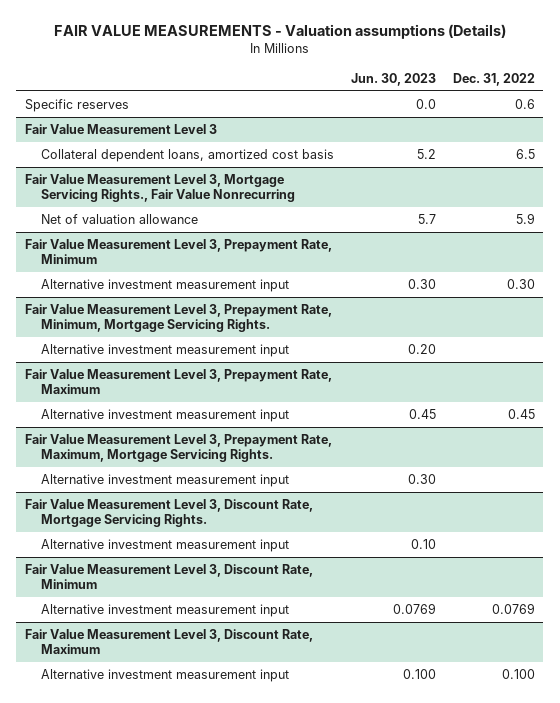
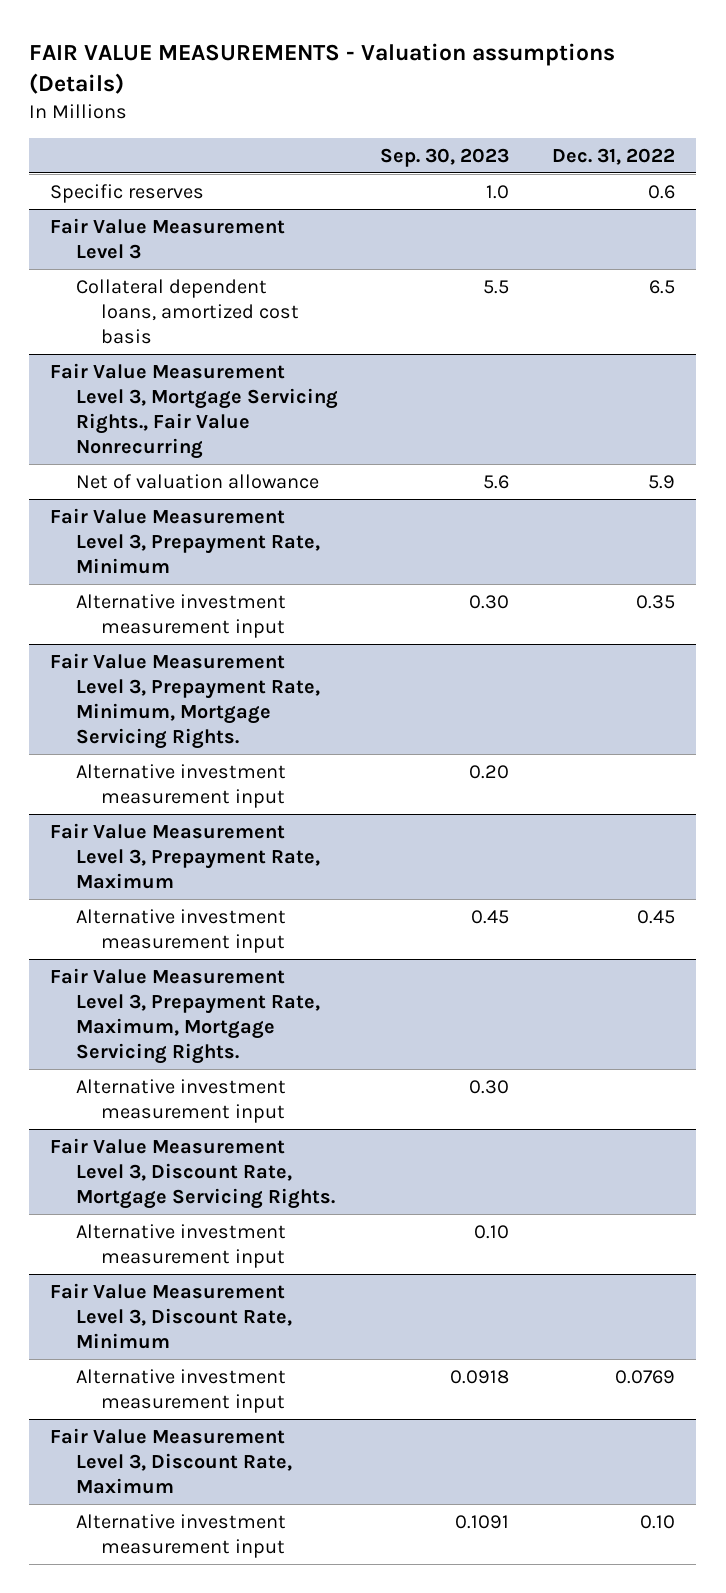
- | Jun. 30, 2023 | Dec. 31, 2022
+ | Sep. 30, 2023 | Dec. 31, 2022
@ Fair Value Measurement Level 3, Prepayment Rate, Minimum
- Alternative investment measurement input | 0.30 | 0.30
+ Alternative investment measurement input | 0.30 | 0.35
@ Fair Value Measurement Level 3, Discount Rate, Maximum
- Alternative investment measurement input | 0.100 | 0.100
+ Alternative investment measurement input | 0.1091 | 0.10

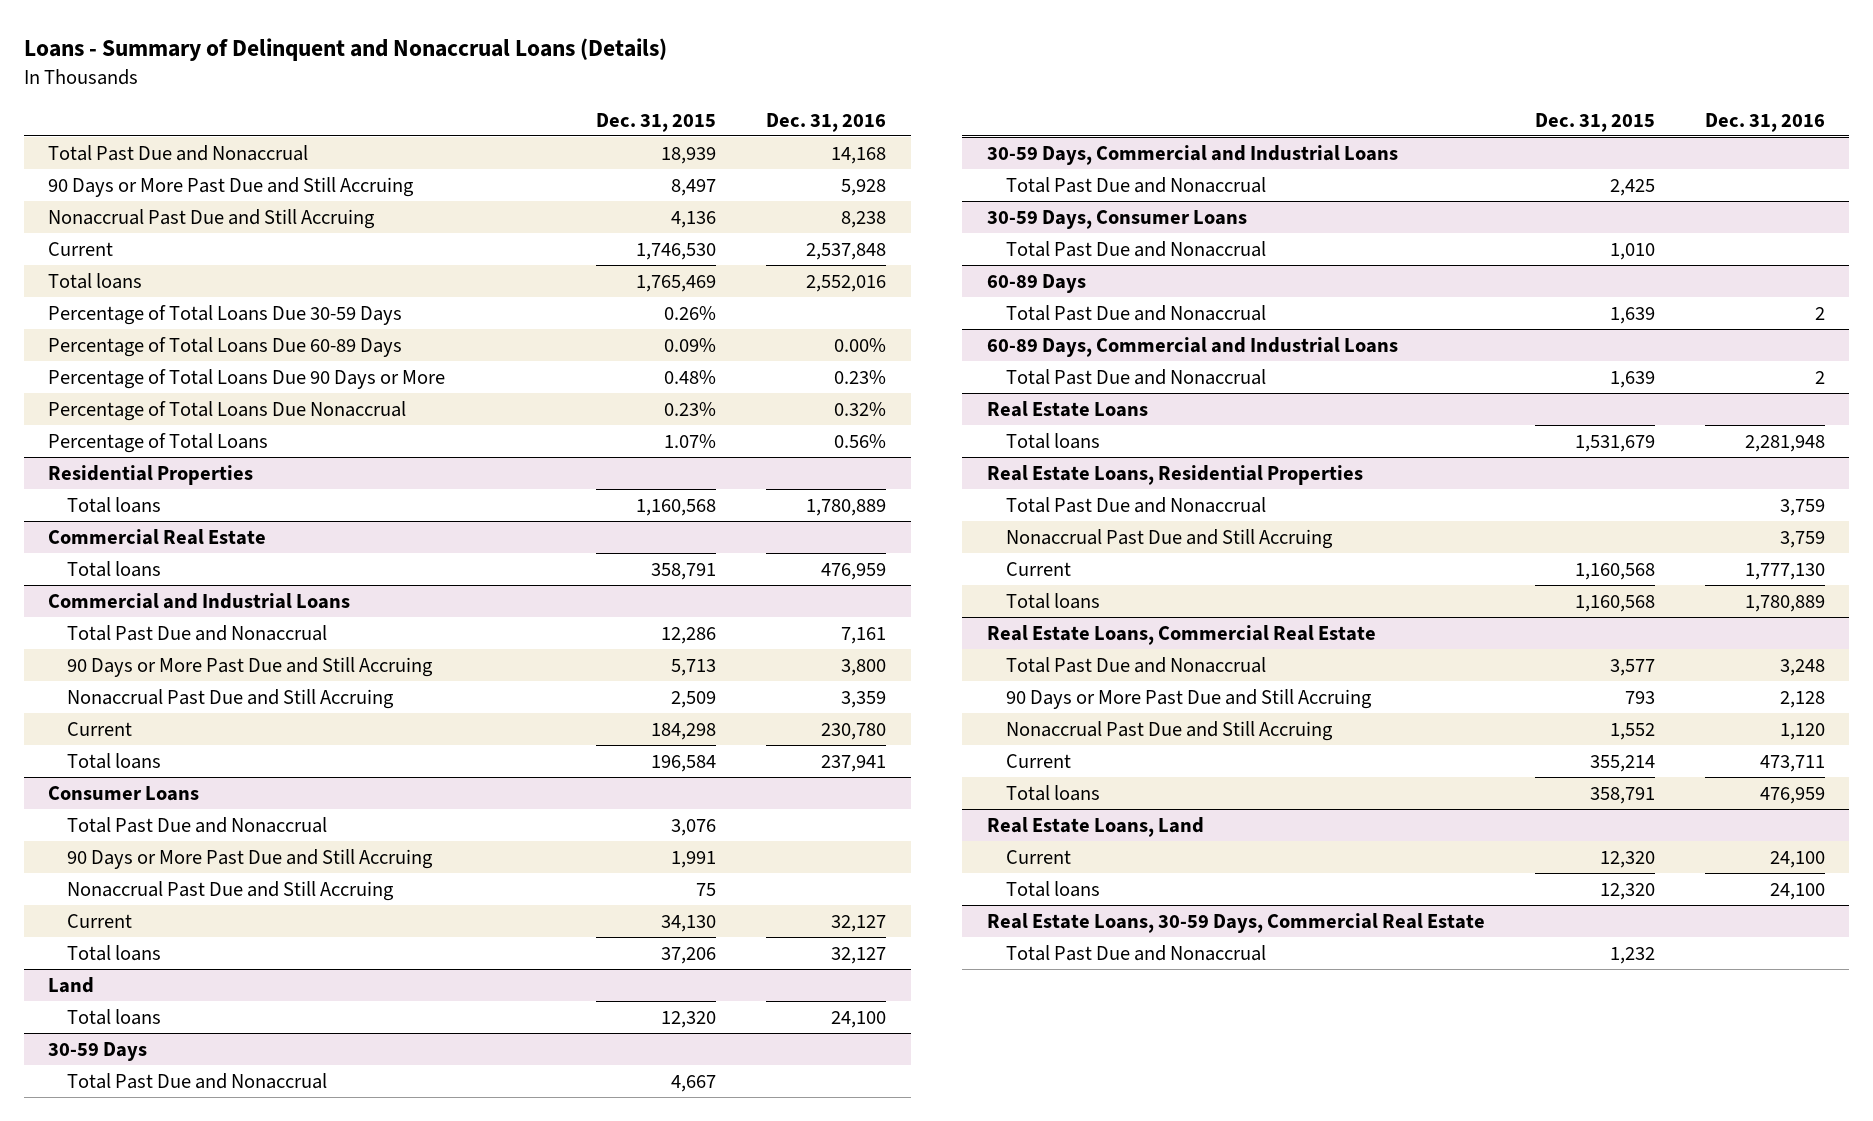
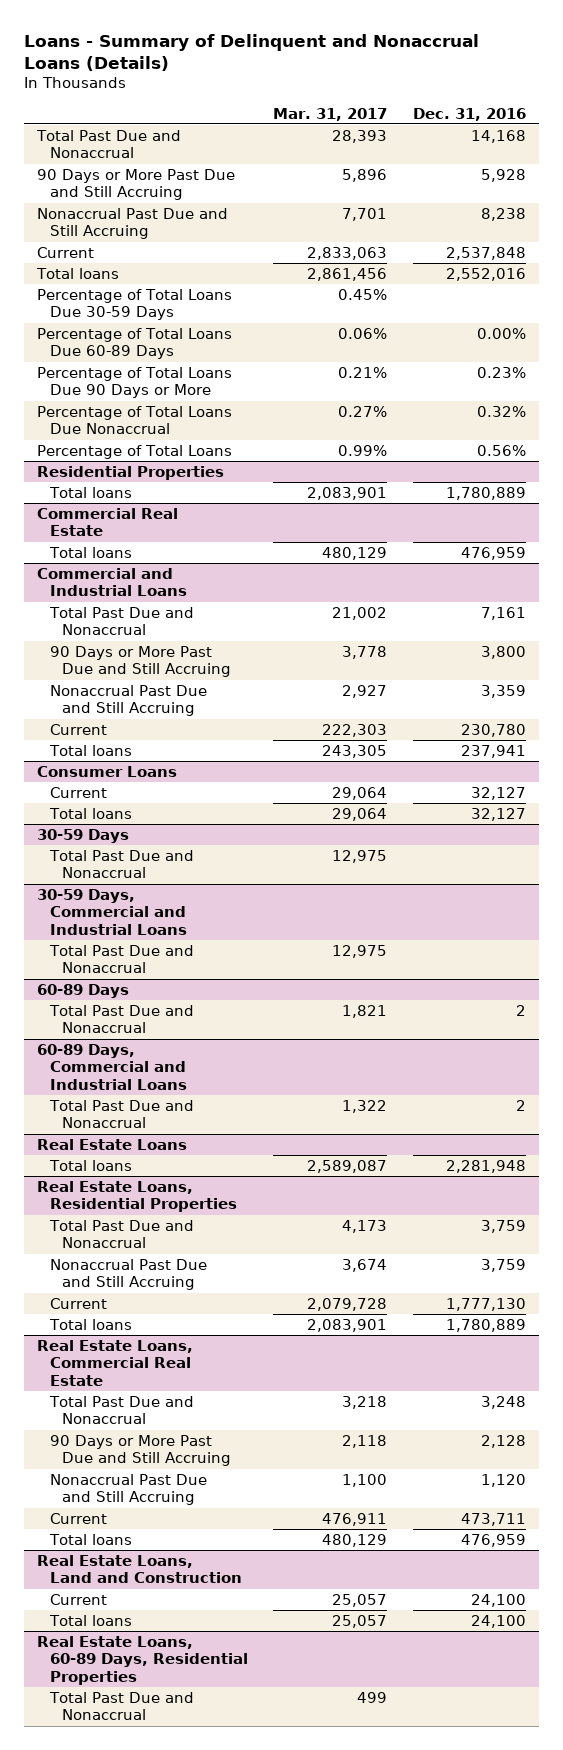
- | Dec. 31, 2015 | Dec. 31, 2016
+ | Mar. 31, 2017 | Dec. 31, 2016
@ Consumer Loans
- Total Past Due and Nonaccrual | 3,076 |
- 90 Days or More Past Due and Still Accruing | 1,991 |
- Nonaccrual Past Due and Still Accruing | 75 |
- Land
- Total loans | 12,320 | 24,100
- 30-59 Days, Consumer Loans
- Total Past Due and Nonaccrual | 1,010 |
- Real Estate Loans, Land
+ Real Estate Loans, Land and Construction
- Real Estate Loans, 30-59 Days, Commercial Real Estate
+ Real Estate Loans, 60-89 Days, Residential Properties

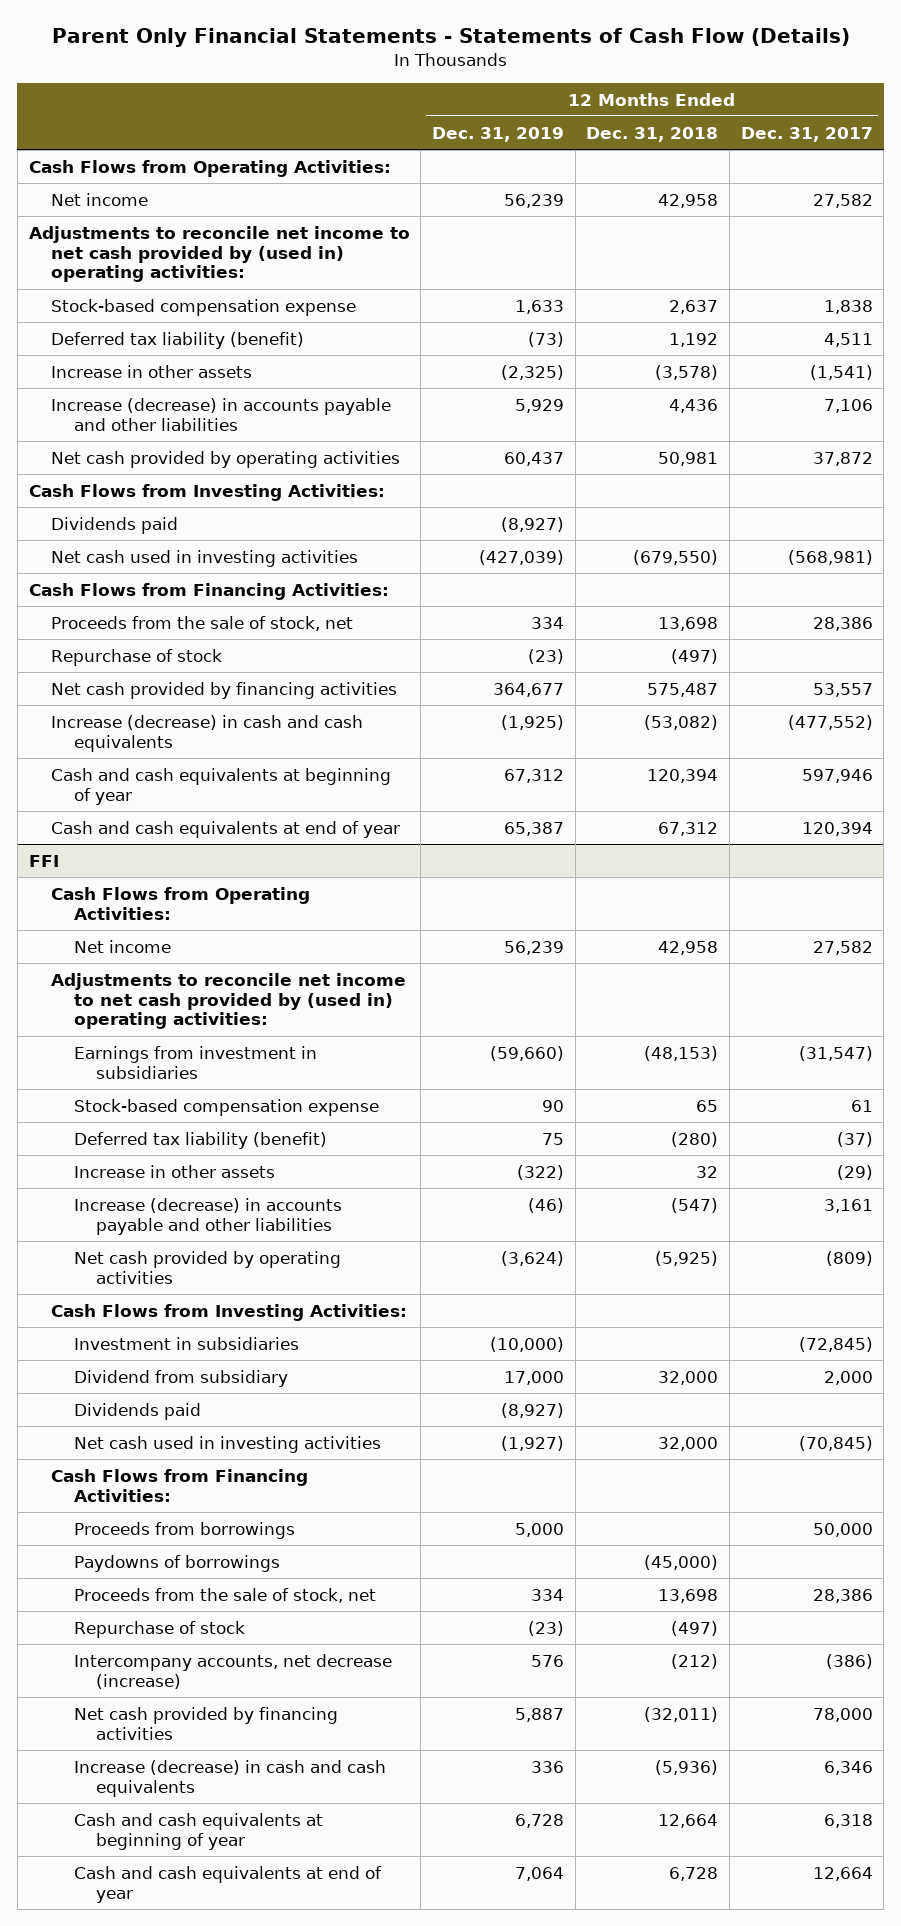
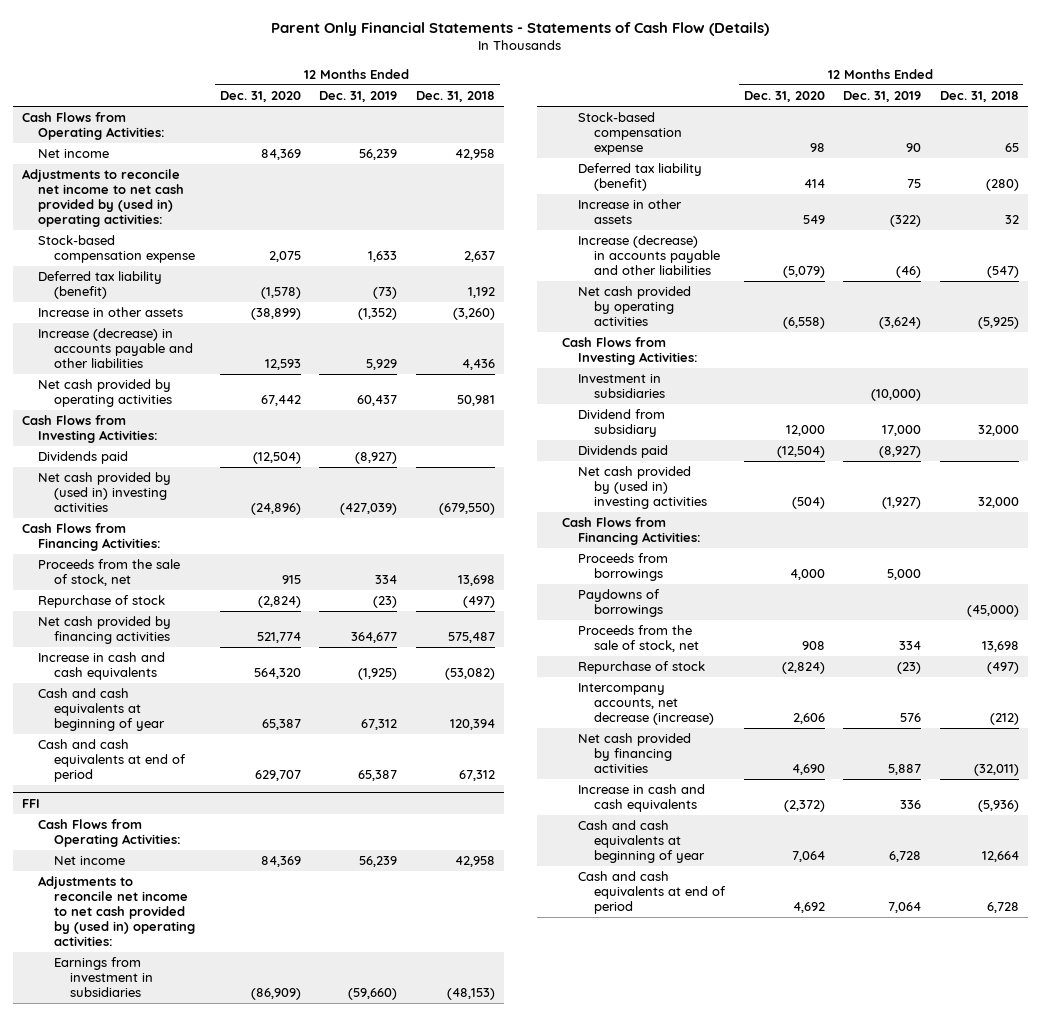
- | 12 Months Ended Dec. 31, 2019 | 12 Months Ended Dec. 31, 2018 | 12 Months Ended Dec. 31, 2017
+ | 12 Months Ended Dec. 31, 2020 | 12 Months Ended Dec. 31, 2019 | 12 Months Ended Dec. 31, 2018
- Increase in other assets | (2,325) | (3,578) | (1,541)
+ Increase in other assets | (38,899) | (1,352) | (3,260)
- Net cash used in investing activities | (427,039) | (679,550) | (568,981)
+ Net cash provided by (used in) investing activities | (24,896) | (427,039) | (679,550)
- Increase (decrease) in cash and cash equivalents | (1,925) | (53,082) | (477,552)
+ Increase in cash and cash equivalents | 564,320 | (1,925) | (53,082)
- Cash and cash equivalents at end of year | 65,387 | 67,312 | 120,394
+ Cash and cash equivalents at end of period | 629,707 | 65,387 | 67,312
@ FFI
- Net cash used in investing activities | (1,927) | 32,000 | (70,845)
+ Net cash provided by (used in) investing activities | (504) | (1,927) | 32,000
- Increase (decrease) in cash and cash equivalents | 336 | (5,936) | 6,346
+ Increase in cash and cash equivalents | (2,372) | 336 | (5,936)
- Cash and cash equivalents at end of year | 7,064 | 6,728 | 12,664
+ Cash and cash equivalents at end of period | 4,692 | 7,064 | 6,728

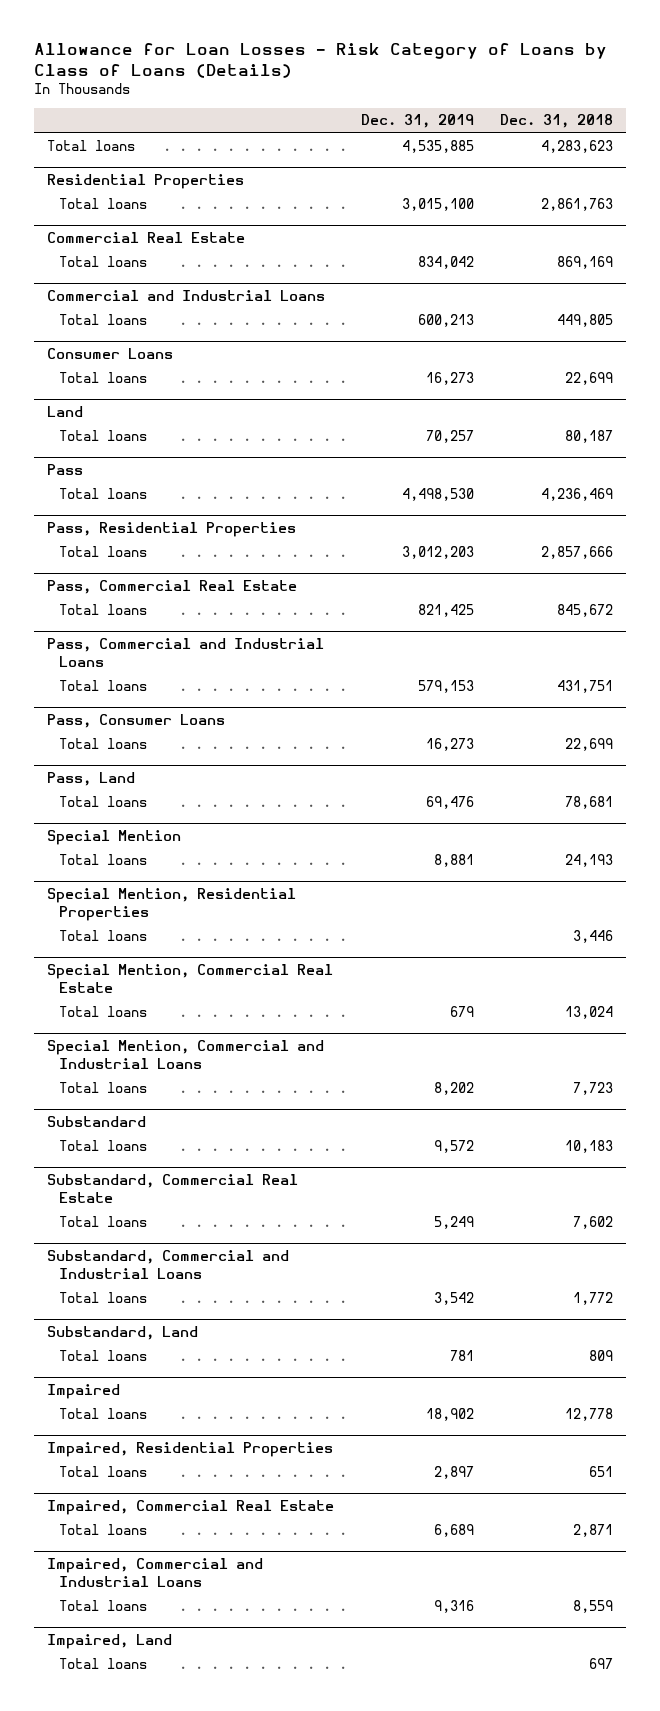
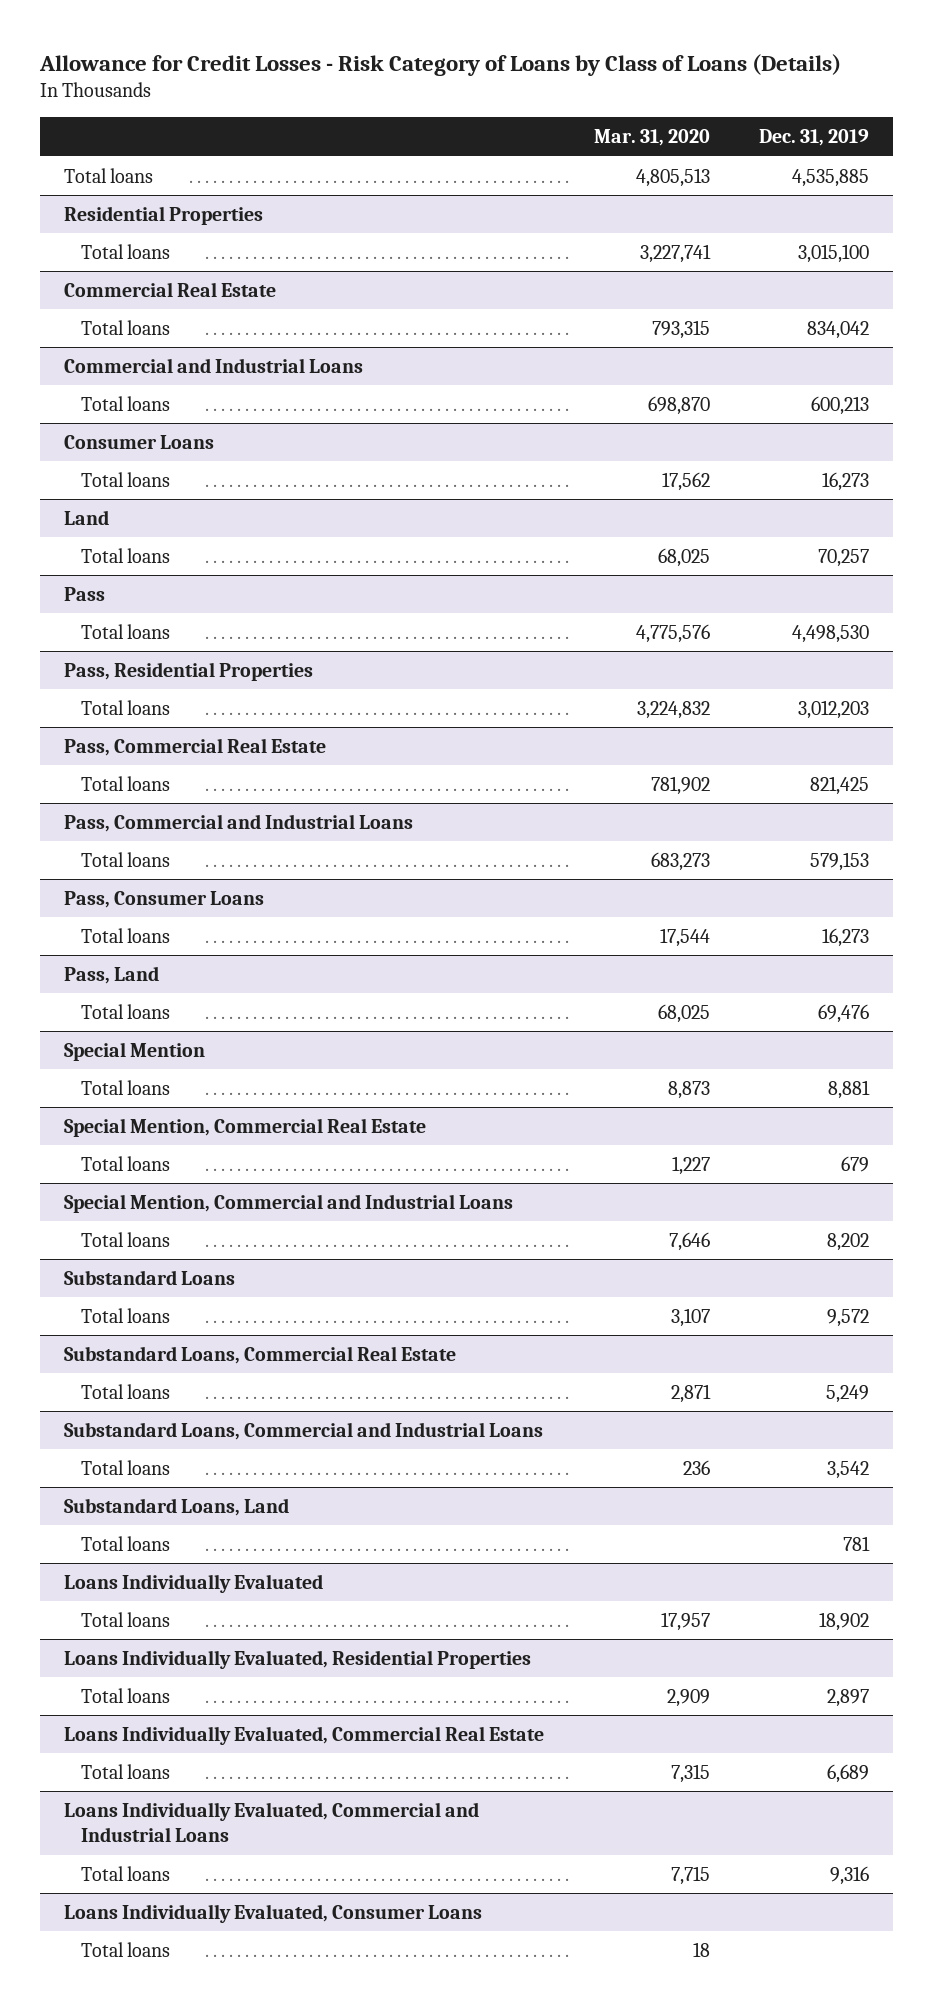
- Allowance for Loan Losses - Risk Category of Loans by Class of Loans (Details)
+ Allowance for Credit Losses - Risk Category of Loans by Class of Loans (Details)
- | Dec. 31, 2019 | Dec. 31, 2018
+ | Mar. 31, 2020 | Dec. 31, 2019
- Special Mention, Residential Properties
- Total loans | | 3,446
- Substandard
+ Substandard Loans
- Substandard, Commercial Real Estate
+ Substandard Loans, Commercial Real Estate
- Substandard, Commercial and Industrial Loans
+ Substandard Loans, Commercial and Industrial Loans
- Substandard, Land
+ Substandard Loans, Land
- Impaired
+ Loans Individually Evaluated
- Impaired, Residential Properties
+ Loans Individually Evaluated, Residential Properties
- Impaired, Commercial Real Estate
+ Loans Individually Evaluated, Commercial Real Estate
- Impaired, Commercial and Industrial Loans
+ Loans Individually Evaluated, Commercial and Industrial Loans
- Impaired, Land
+ Loans Individually Evaluated, Consumer Loans

